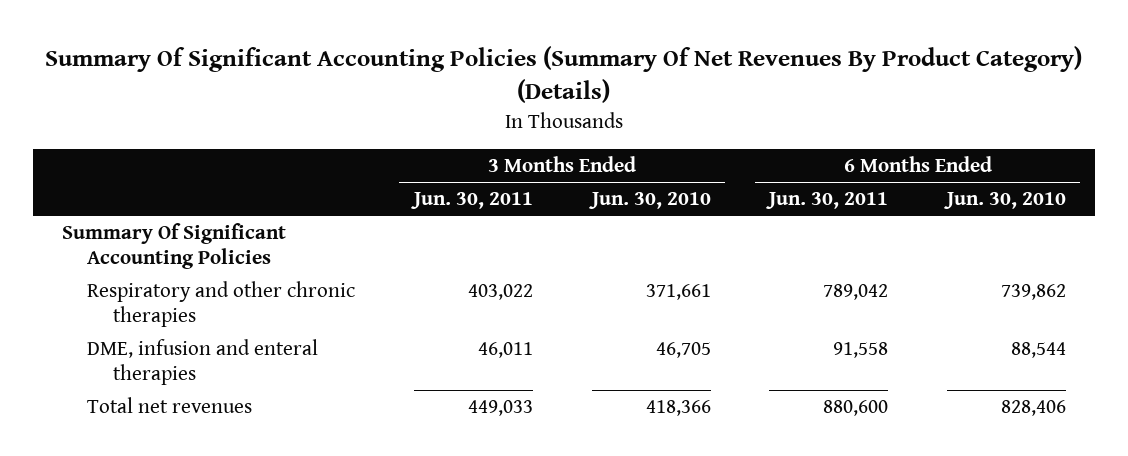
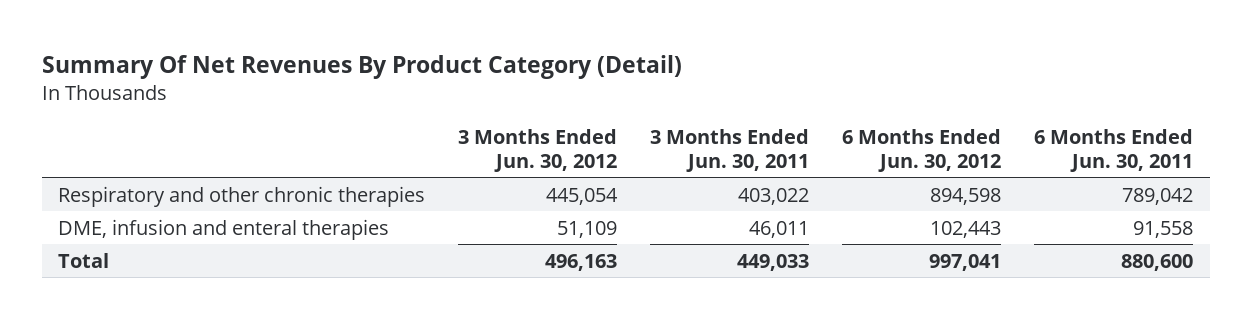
- Summary Of Significant Accounting Policies (Summary Of Net Revenues By Product Category) (Details)
+ Summary Of Net Revenues By Product Category (Detail)
- | 3 Months Ended Jun. 30, 2011 | 3 Months Ended Jun. 30, 2010 | 6 Months Ended Jun. 30, 2011 | 6 Months Ended Jun. 30, 2010
+ | 3 Months Ended Jun. 30, 2012 | 3 Months Ended Jun. 30, 2011 | 6 Months Ended Jun. 30, 2012 | 6 Months Ended Jun. 30, 2011
- Summary Of Significant Accounting Policies
- Total net revenues | 449,033 | 418,366 | 880,600 | 828,406
+ Total | 496,163 | 449,033 | 997,041 | 880,600

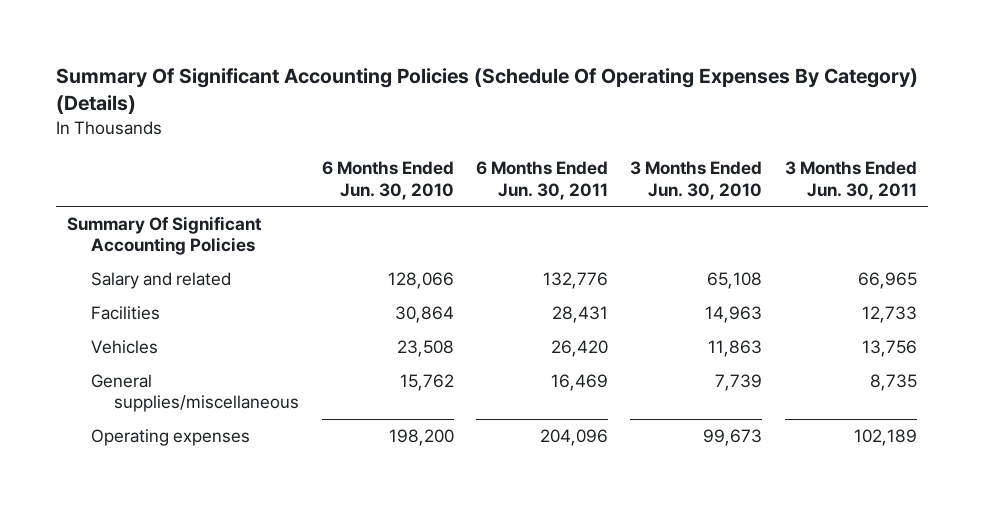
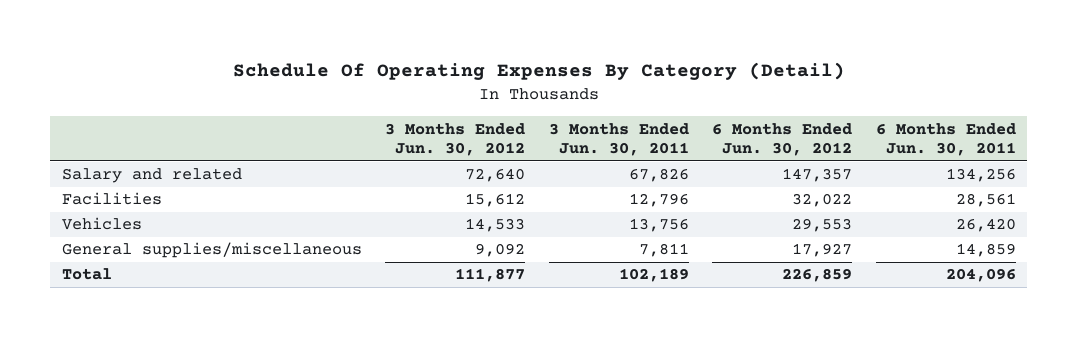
- Summary Of Significant Accounting Policies (Schedule Of Operating Expenses By Category) (Details)
+ Schedule Of Operating Expenses By Category (Detail)
- | 6 Months Ended Jun. 30, 2010 | 6 Months Ended Jun. 30, 2011 | 3 Months Ended Jun. 30, 2010 | 3 Months Ended Jun. 30, 2011
+ | 3 Months Ended Jun. 30, 2012 | 3 Months Ended Jun. 30, 2011 | 6 Months Ended Jun. 30, 2012 | 6 Months Ended Jun. 30, 2011
- Summary Of Significant Accounting Policies
- Salary and related | 128,066 | 132,776 | 65,108 | 66,965
- Facilities | 30,864 | 28,431 | 14,963 | 12,733
+ Salary and related | 72,640 | 67,826 | 147,357 | 134,256
+ Facilities | 15,612 | 12,796 | 32,022 | 28,561
- General supplies/miscellaneous | 15,762 | 16,469 | 7,739 | 8,735
- Operating expenses | 198,200 | 204,096 | 99,673 | 102,189
+ General supplies/miscellaneous | 9,092 | 7,811 | 17,927 | 14,859
+ Total | 111,877 | 102,189 | 226,859 | 204,096

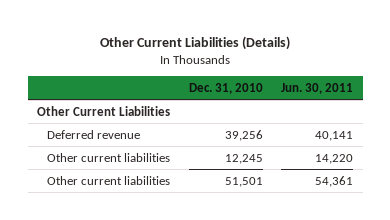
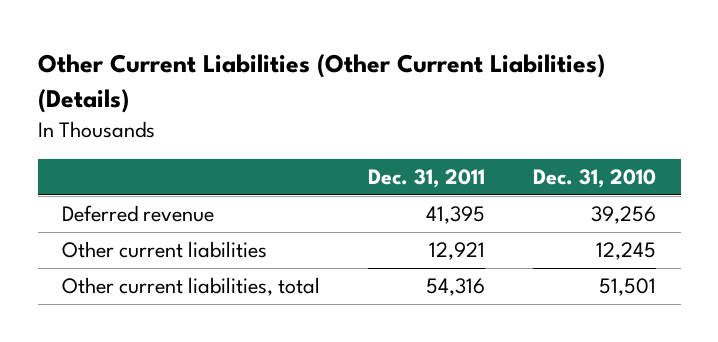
- Other Current Liabilities (Details)
+ Other Current Liabilities (Other Current Liabilities) (Details)
- | Dec. 31, 2010 | Jun. 30, 2011
+ | Dec. 31, 2011 | Dec. 31, 2010
- Other Current Liabilities
- Other current liabilities | 51,501 | 54,361
+ Other current liabilities, total | 54,316 | 51,501

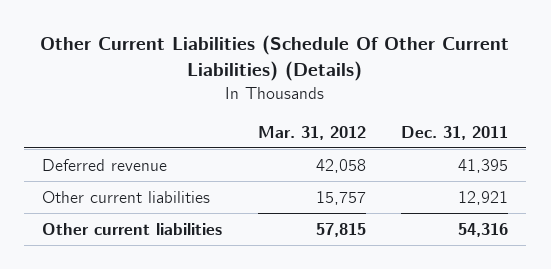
- Other Current Liabilities (Other Current Liabilities) (Details)
+ Other Current Liabilities (Schedule Of Other Current Liabilities) (Details)
- | Dec. 31, 2011 | Dec. 31, 2010
+ | Mar. 31, 2012 | Dec. 31, 2011
- Other current liabilities, total | 54,316 | 51,501
+ Other current liabilities | 57,815 | 54,316

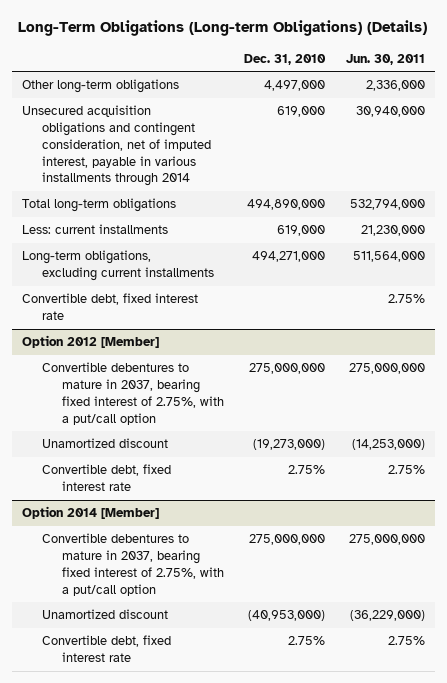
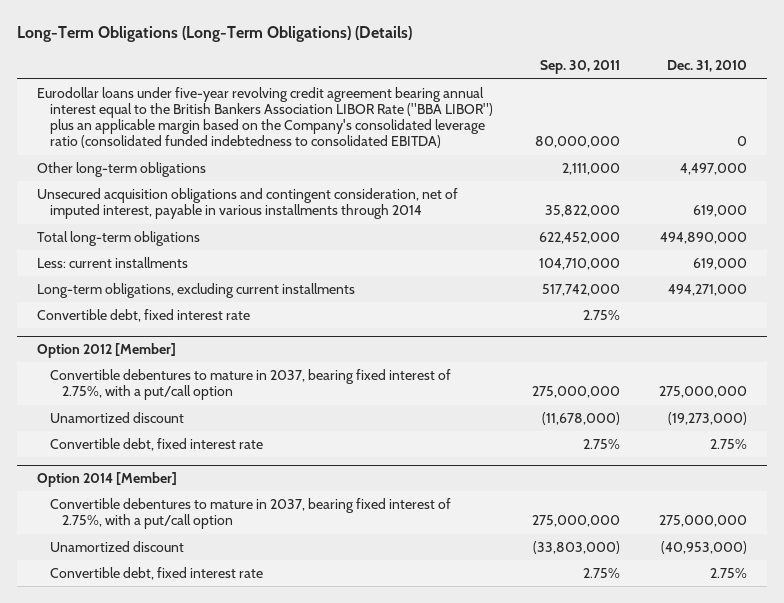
- Long-Term Obligations (Long-term Obligations) (Details)
+ Long-Term Obligations (Long-Term Obligations) (Details)
- | Dec. 31, 2010 | Jun. 30, 2011
+ | Sep. 30, 2011 | Dec. 31, 2010
+ Eurodollar loans under five-year revolving credit agreement bearing annual interest equal to the British Bankers Association LIBOR Rate ("BBA LIBOR") plus an applicable margin based on the Company's consolidated leverage ratio (consolidated funded indebtedness to consolidated EBITDA) | 80,000,000 | 0

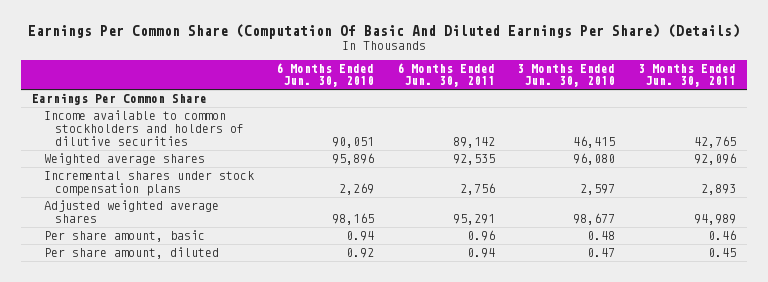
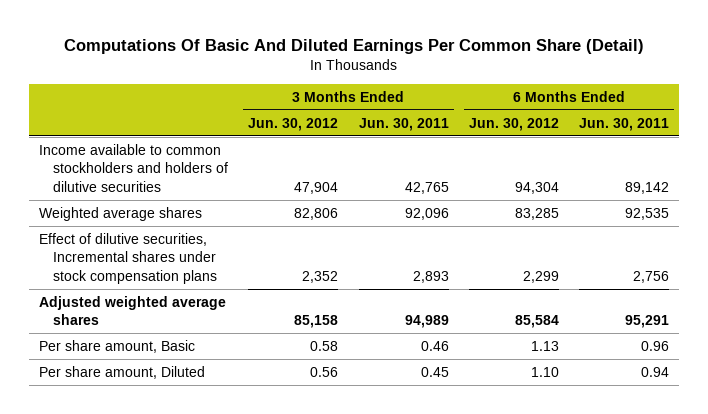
- Earnings Per Common Share (Computation Of Basic And Diluted Earnings Per Share) (Details)
+ Computations Of Basic And Diluted Earnings Per Common Share (Detail)
- | 6 Months Ended Jun. 30, 2010 | 6 Months Ended Jun. 30, 2011 | 3 Months Ended Jun. 30, 2010 | 3 Months Ended Jun. 30, 2011
+ | 3 Months Ended Jun. 30, 2012 | 3 Months Ended Jun. 30, 2011 | 6 Months Ended Jun. 30, 2012 | 6 Months Ended Jun. 30, 2011
- Earnings Per Common Share
- Incremental shares under stock compensation plans | 2,269 | 2,756 | 2,597 | 2,893
+ Effect of dilutive securities, Incremental shares under stock compensation plans | 2,352 | 2,893 | 2,299 | 2,756
- Per share amount, basic | 0.94 | 0.96 | 0.48 | 0.46
- Per share amount, diluted | 0.92 | 0.94 | 0.47 | 0.45
+ Per share amount, Basic | 0.58 | 0.46 | 1.13 | 0.96
+ Per share amount, Diluted | 0.56 | 0.45 | 1.10 | 0.94

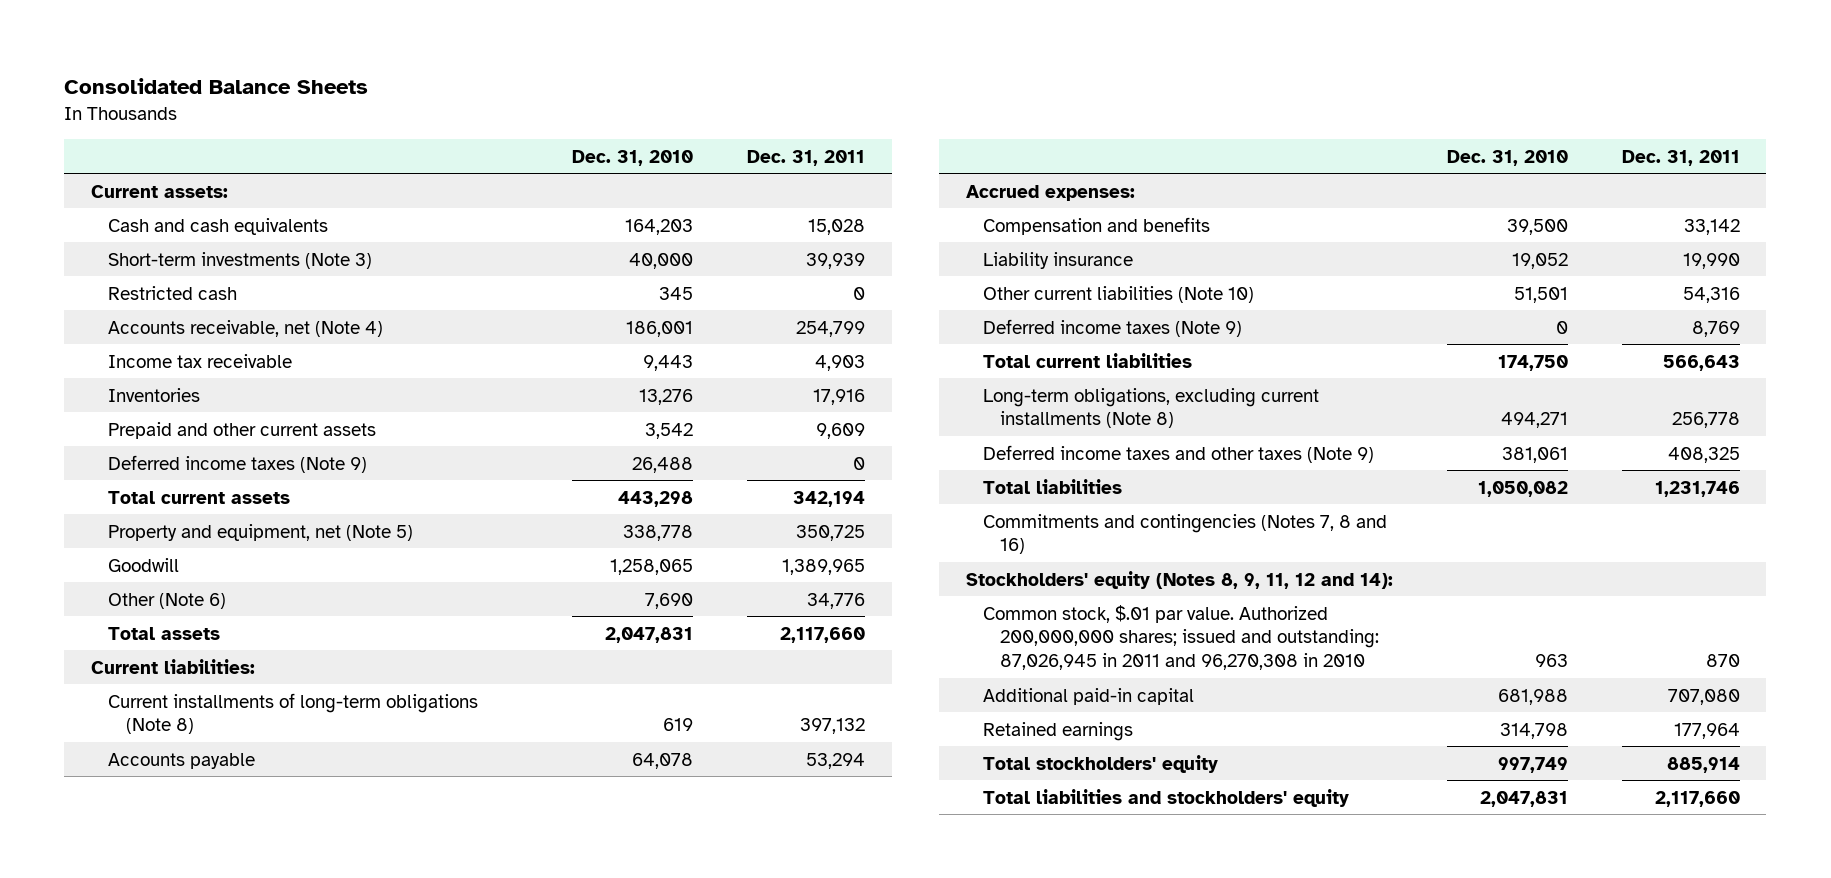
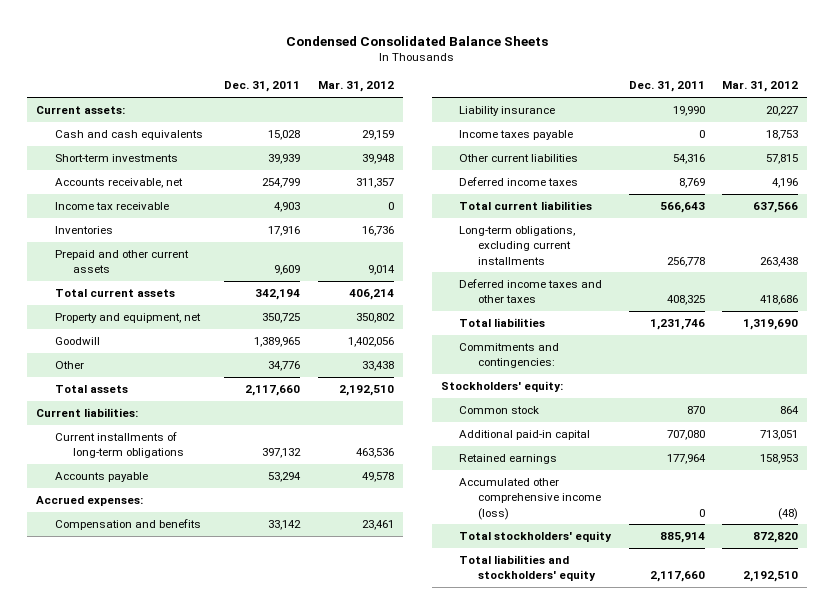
- Consolidated Balance Sheets
+ Condensed Consolidated Balance Sheets
- | Dec. 31, 2010 | Dec. 31, 2011
+ | Dec. 31, 2011 | Mar. 31, 2012
- Short-term investments (Note 3) | 40,000 | 39,939
- Restricted cash | 345 | 0
- Accounts receivable, net (Note 4) | 186,001 | 254,799
+ Short-term investments | 39,939 | 39,948
+ Accounts receivable, net | 254,799 | 311,357
- Deferred income taxes (Note 9) | 26,488 | 0
- Property and equipment, net (Note 5) | 338,778 | 350,725
+ Property and equipment, net | 350,725 | 350,802
- Other (Note 6) | 7,690 | 34,776
+ Other | 34,776 | 33,438
- Current installments of long-term obligations (Note 8) | 619 | 397,132
+ Current installments of long-term obligations | 397,132 | 463,536
- Other current liabilities (Note 10) | 51,501 | 54,316
- Deferred income taxes (Note 9) | 0 | 8,769
+ Income taxes payable | 0 | 18,753
+ Other current liabilities | 54,316 | 57,815
+ Deferred income taxes | 8,769 | 4,196
- Long-term obligations, excluding current installments (Note 8) | 494,271 | 256,778
- Deferred income taxes and other taxes (Note 9) | 381,061 | 408,325
+ Long-term obligations, excluding current installments | 256,778 | 263,438
+ Deferred income taxes and other taxes | 408,325 | 418,686
- Commitments and contingencies (Notes 7, 8 and 16)
- Stockholders' equity (Notes 8, 9, 11, 12 and 14):
- Common stock, $.01 par value. Authorized 200,000,000 shares; issued and outstanding: 87,026,945 in 2011 and 96,270,308 in 2010 | 963 | 870
+ Commitments and contingencies:
+ Stockholders' equity:
+ Common stock | 870 | 864
+ Accumulated other comprehensive income (loss) | 0 | (48)

